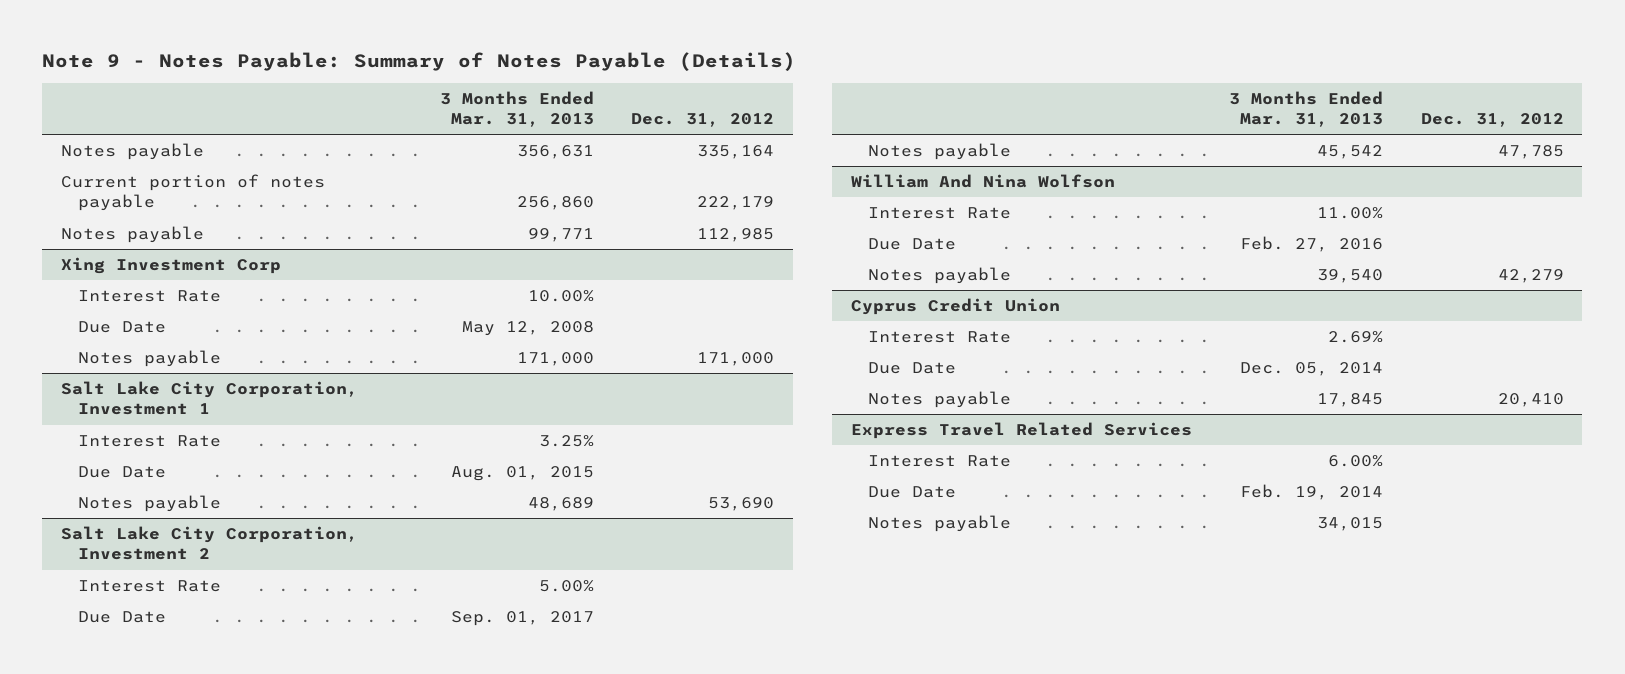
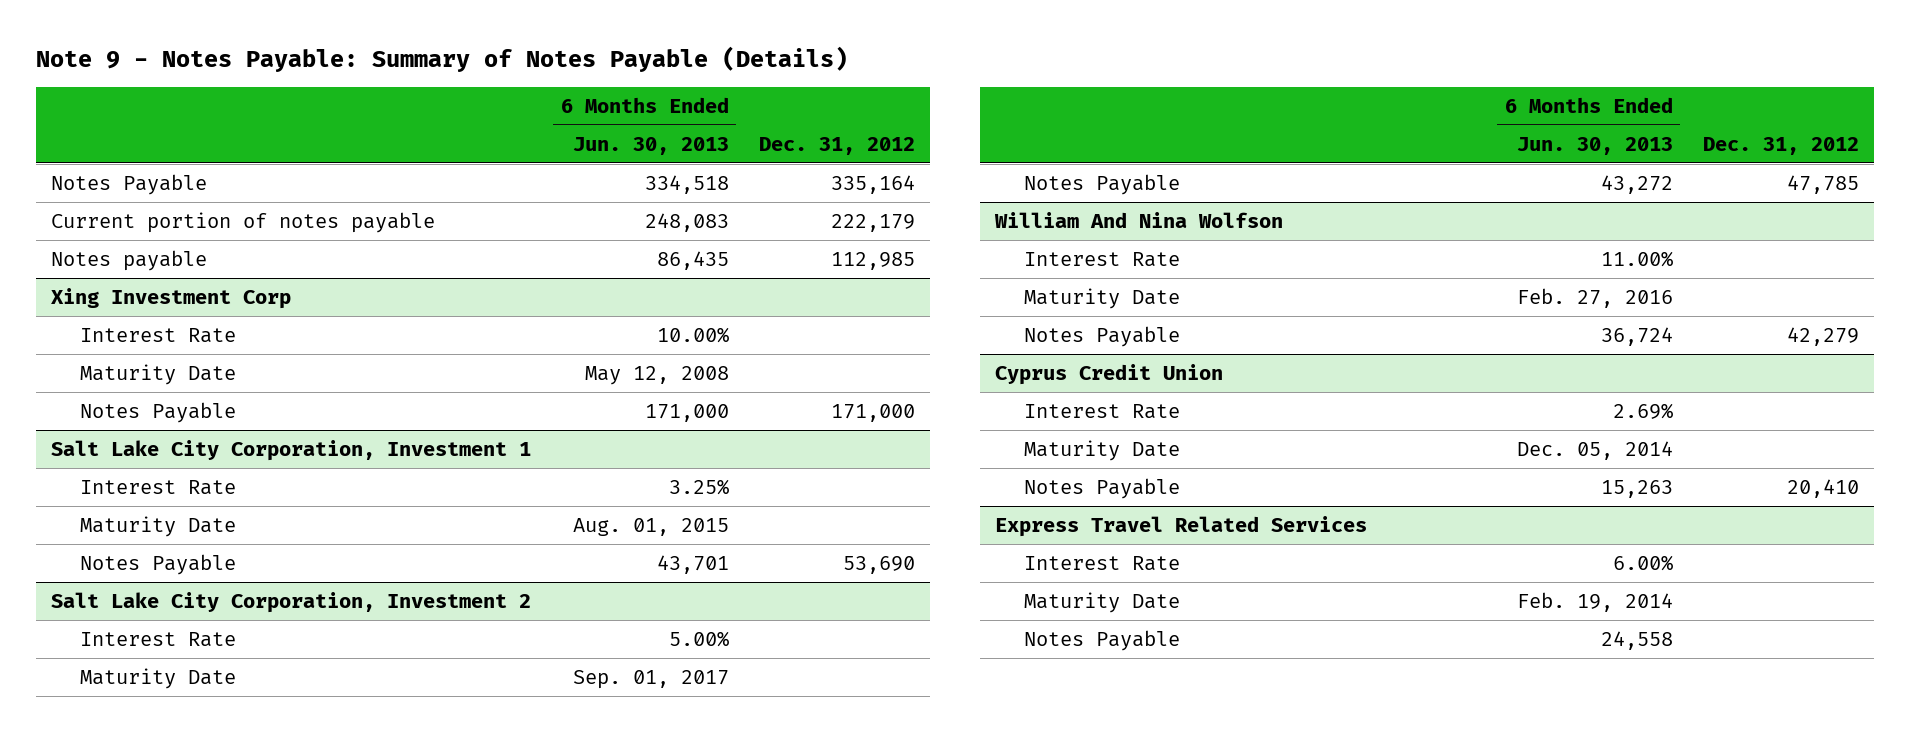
- | 3 Months Ended Mar. 31, 2013 | Dec. 31, 2012
+ | 6 Months Ended Jun. 30, 2013 | Dec. 31, 2012
- Notes payable | 356,631 | 335,164
+ Notes Payable | 334,518 | 335,164
@ Xing Investment Corp
- Due Date | May 12, 2008 |
- Notes payable | 171,000 | 171,000
+ Maturity Date | May 12, 2008 |
+ Notes Payable | 171,000 | 171,000
@ Salt Lake City Corporation, Investment 1
- Due Date | Aug. 01, 2015 |
- Notes payable | 48,689 | 53,690
+ Maturity Date | Aug. 01, 2015 |
+ Notes Payable | 43,701 | 53,690
@ Salt Lake City Corporation, Investment 2
- Due Date | Sep. 01, 2017 |
- Notes payable | 45,542 | 47,785
+ Maturity Date | Sep. 01, 2017 |
+ Notes Payable | 43,272 | 47,785
@ William And Nina Wolfson
- Due Date | Feb. 27, 2016 |
- Notes payable | 39,540 | 42,279
+ Maturity Date | Feb. 27, 2016 |
+ Notes Payable | 36,724 | 42,279
@ Cyprus Credit Union
- Due Date | Dec. 05, 2014 |
- Notes payable | 17,845 | 20,410
+ Maturity Date | Dec. 05, 2014 |
+ Notes Payable | 15,263 | 20,410
@ Express Travel Related Services
- Due Date | Feb. 19, 2014 |
- Notes payable | 34,015 |
+ Maturity Date | Feb. 19, 2014 |
+ Notes Payable | 24,558 |

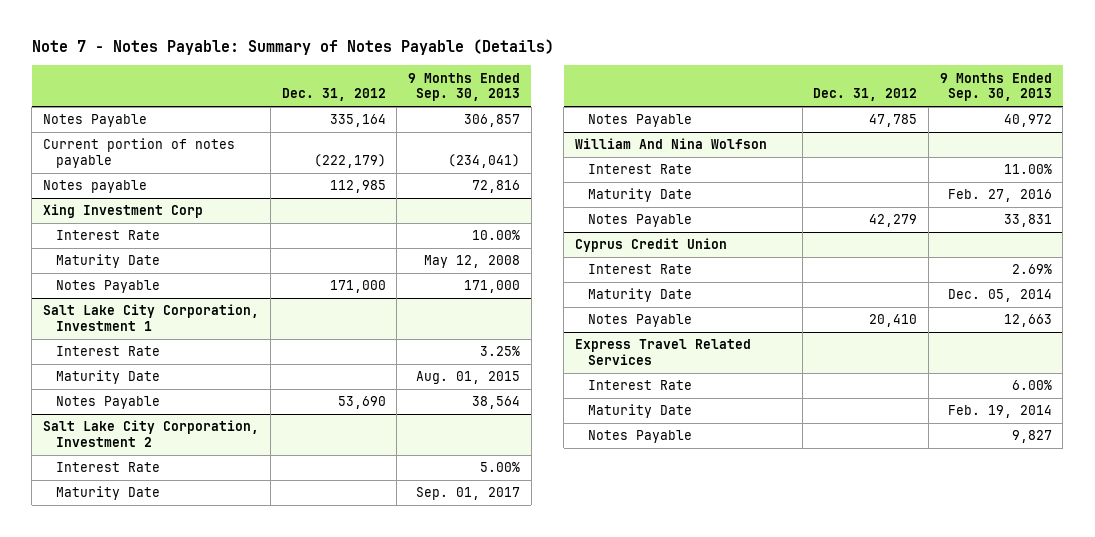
- Note 9 - Notes Payable: Summary of Notes Payable (Details)
+ Note 7 - Notes Payable: Summary of Notes Payable (Details)
- | 6 Months Ended Jun. 30, 2013 | Dec. 31, 2012
+ | Dec. 31, 2012 | 9 Months Ended Sep. 30, 2013
- Current portion of notes payable | 248,083 | 222,179
+ Current portion of notes payable | (222,179) | (234,041)

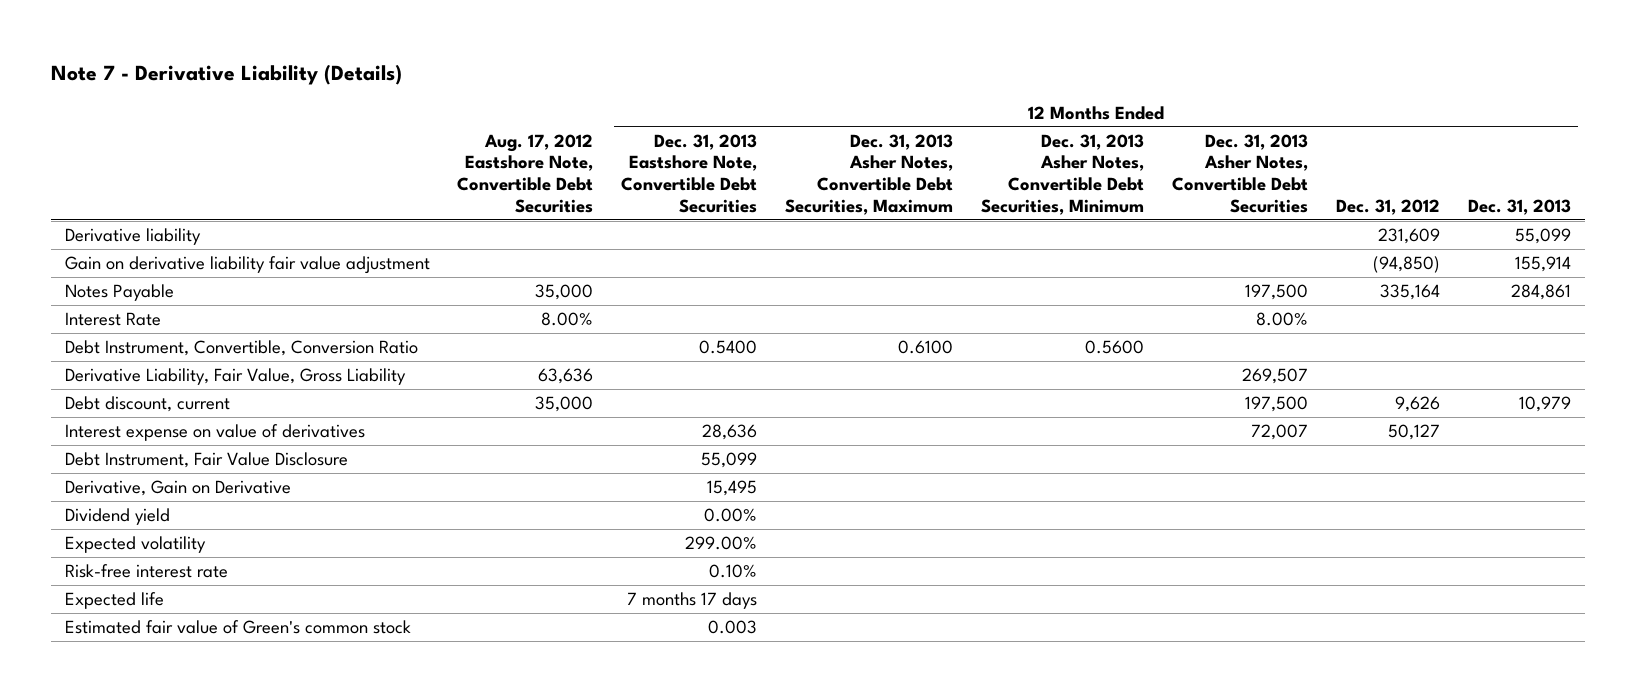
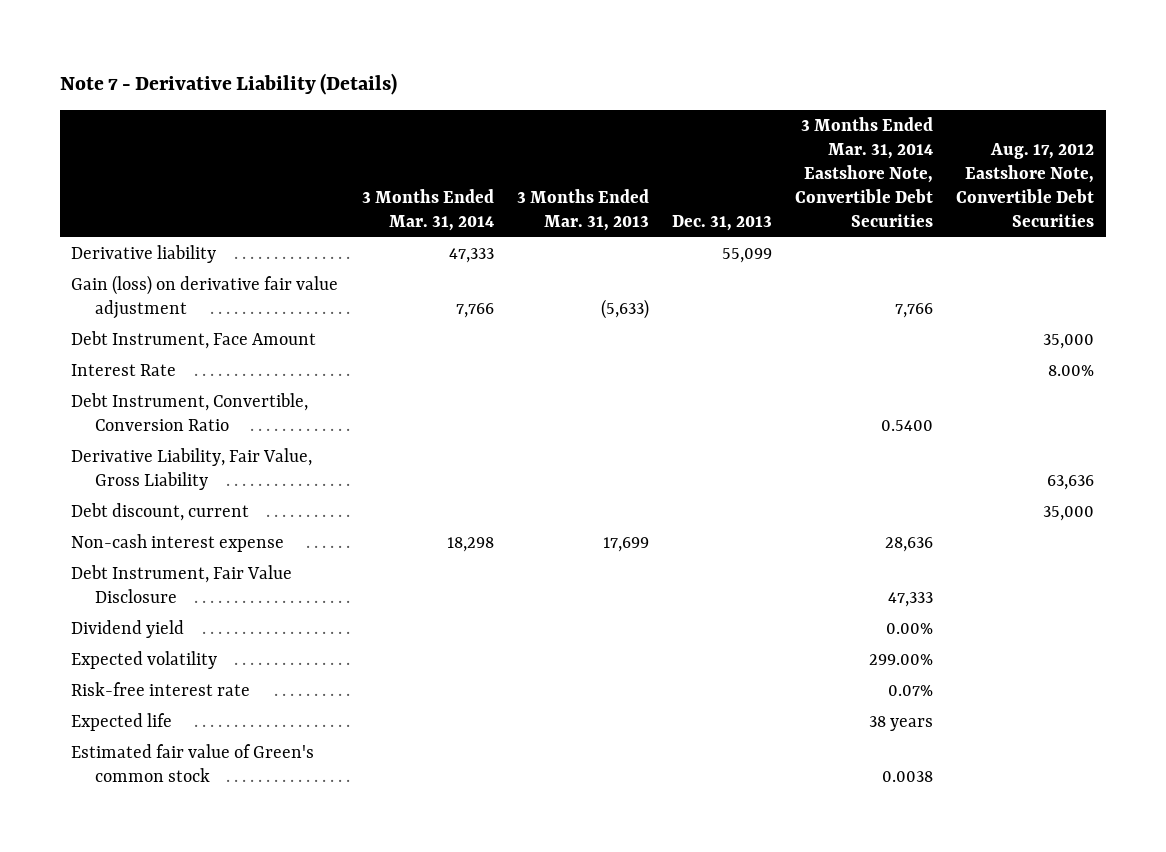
- | Aug. 17, 2012 Eastshore Note, Convertible Debt Securities | 12 Months Ended Dec. 31, 2013 Eastshore Note, Convertible Debt Securities | 12 Months Ended Dec. 31, 2013 Asher Notes, Convertible Debt Securities, Maximum | 12 Months Ended Dec. 31, 2013 Asher Notes, Convertible Debt Securities, Minimum | 12 Months Ended Dec. 31, 2013 Asher Notes, Convertible Debt Securities | 12 Months Ended Dec. 31, 2012 | 12 Months Ended Dec. 31, 2013
+ | 3 Months Ended Mar. 31, 2014 | 3 Months Ended Mar. 31, 2013 | Dec. 31, 2013 | 3 Months Ended Mar. 31, 2014 Eastshore Note, Convertible Debt Securities | Aug. 17, 2012 Eastshore Note, Convertible Debt Securities
- Gain on derivative liability fair value adjustment | | | | | | (94,850) | 155,914
- Notes Payable | 35,000 | | | | 197,500 | 335,164 | 284,861
+ Gain (loss) on derivative fair value adjustment | 7,766 | (5,633) | | 7,766 |
+ Debt Instrument, Face Amount | | | | | 35,000
- Interest expense on value of derivatives | | 28,636 | | | 72,007 | 50,127 |
+ Non-cash interest expense | 18,298 | 17,699 | | 28,636 |
- Derivative, Gain on Derivative | | 15,495 | | | | |

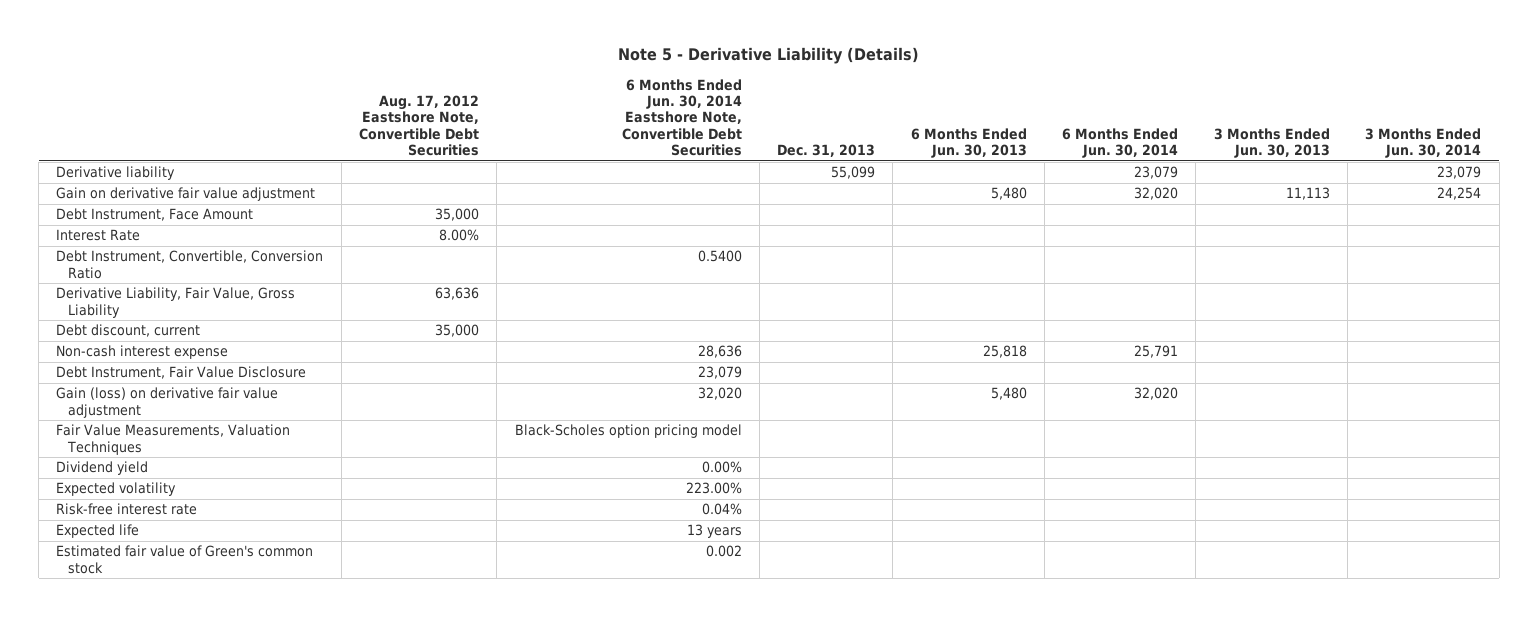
- Note 7 - Derivative Liability (Details)
+ Note 5 - Derivative Liability (Details)
- | 3 Months Ended Mar. 31, 2014 | 3 Months Ended Mar. 31, 2013 | Dec. 31, 2013 | 3 Months Ended Mar. 31, 2014 Eastshore Note, Convertible Debt Securities | Aug. 17, 2012 Eastshore Note, Convertible Debt Securities
+ | Aug. 17, 2012 Eastshore Note, Convertible Debt Securities | 6 Months Ended Jun. 30, 2014 Eastshore Note, Convertible Debt Securities | Dec. 31, 2013 | 6 Months Ended Jun. 30, 2013 | 6 Months Ended Jun. 30, 2014 | 3 Months Ended Jun. 30, 2013 | 3 Months Ended Jun. 30, 2014
+ Gain on derivative fair value adjustment | | | | 5,480 | 32,020 | 11,113 | 24,254
moved down: Gain (loss) on derivative fair value adjustment | | 32,020 | | 5,480 | 32,020 | |
+ Fair Value Measurements, Valuation Techniques | | Black-Scholes option pricing model | | | | |

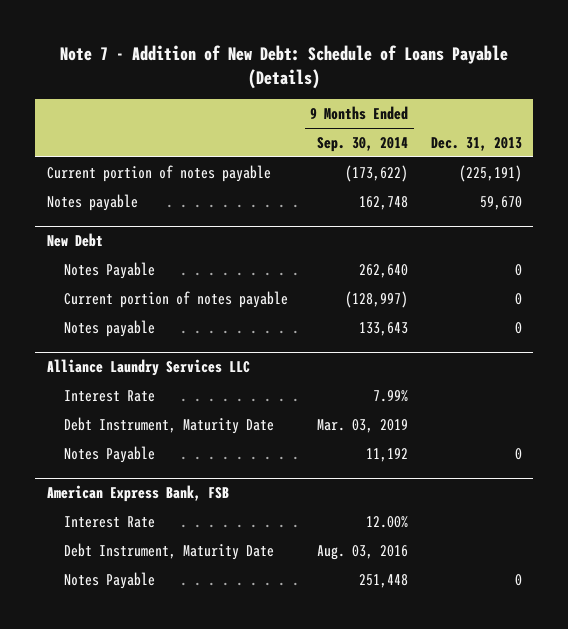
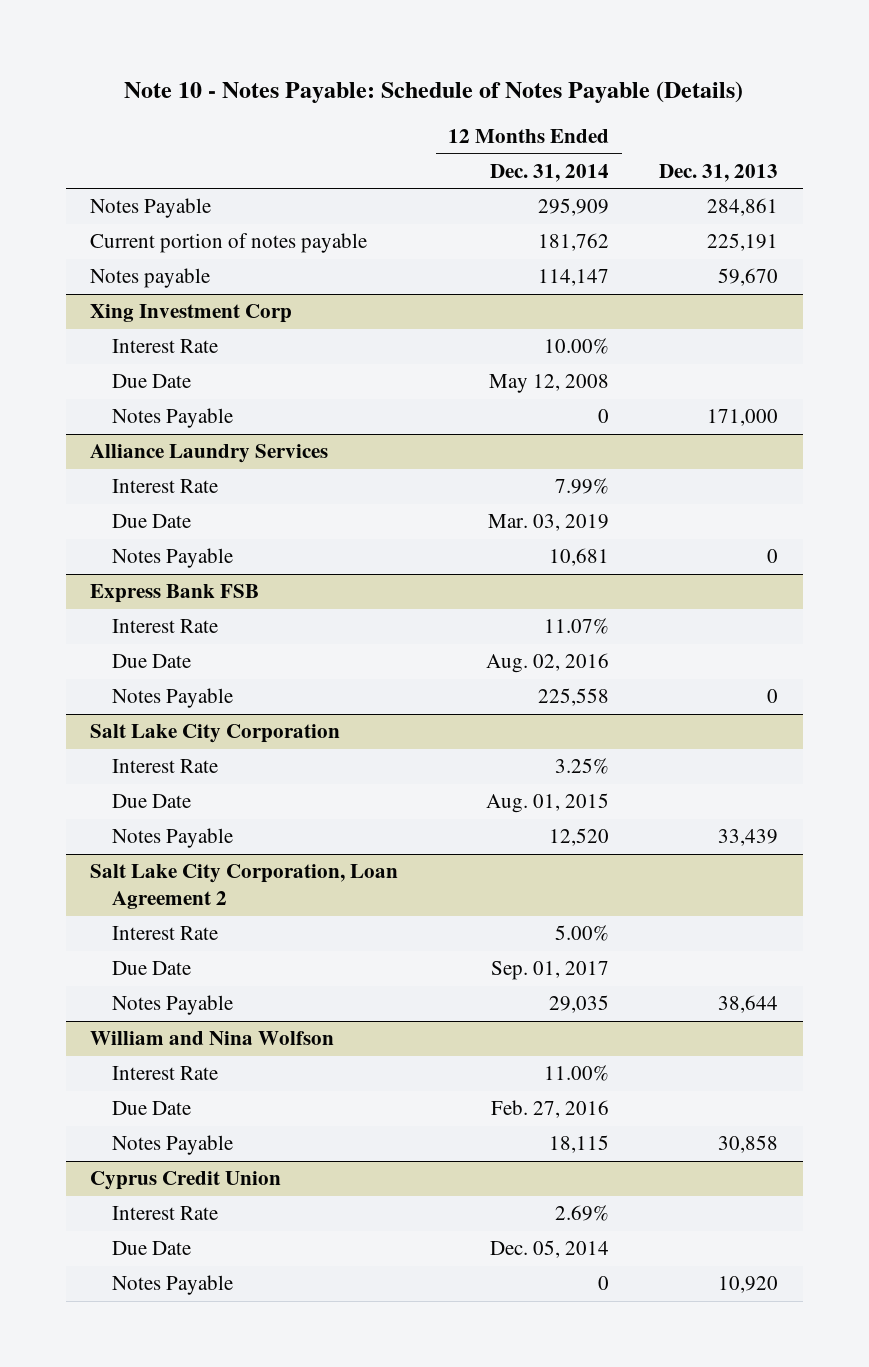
- Note 7 - Addition of New Debt: Schedule of Loans Payable (Details)
+ Note 10 - Notes Payable: Schedule of Notes Payable (Details)
- | 9 Months Ended Sep. 30, 2014 | Dec. 31, 2013
+ | 12 Months Ended Dec. 31, 2014 | Dec. 31, 2013
- Current portion of notes payable | (173,622) | (225,191)
+ Notes Payable | 295,909 | 284,861
+ Current portion of notes payable | 181,762 | 225,191
- New Debt
- Notes Payable | 262,640 | 0
- Current portion of notes payable | (128,997) | 0
- Notes payable | 133,643 | 0
- Alliance Laundry Services LLC
+ Xing Investment Corp
+ Interest Rate | 10.00% |
+ Due Date | May 12, 2008 |
+ Notes Payable | 0 | 171,000
+ Alliance Laundry Services
- Debt Instrument, Maturity Date | Mar. 03, 2019 |
+ Due Date | Mar. 03, 2019 |
- American Express Bank, FSB
+ Express Bank FSB
- Debt Instrument, Maturity Date | Aug. 03, 2016 |
+ Due Date | Aug. 02, 2016 |
+ Salt Lake City Corporation
+ Interest Rate | 3.25% |
+ Due Date | Aug. 01, 2015 |
+ Notes Payable | 12,520 | 33,439
+ Salt Lake City Corporation, Loan Agreement 2
+ Interest Rate | 5.00% |
+ Due Date | Sep. 01, 2017 |
+ Notes Payable | 29,035 | 38,644
+ William and Nina Wolfson
+ Interest Rate | 11.00% |
+ Due Date | Feb. 27, 2016 |
+ Notes Payable | 18,115 | 30,858
+ Cyprus Credit Union
+ Interest Rate | 2.69% |
+ Due Date | Dec. 05, 2014 |
+ Notes Payable | 0 | 10,920

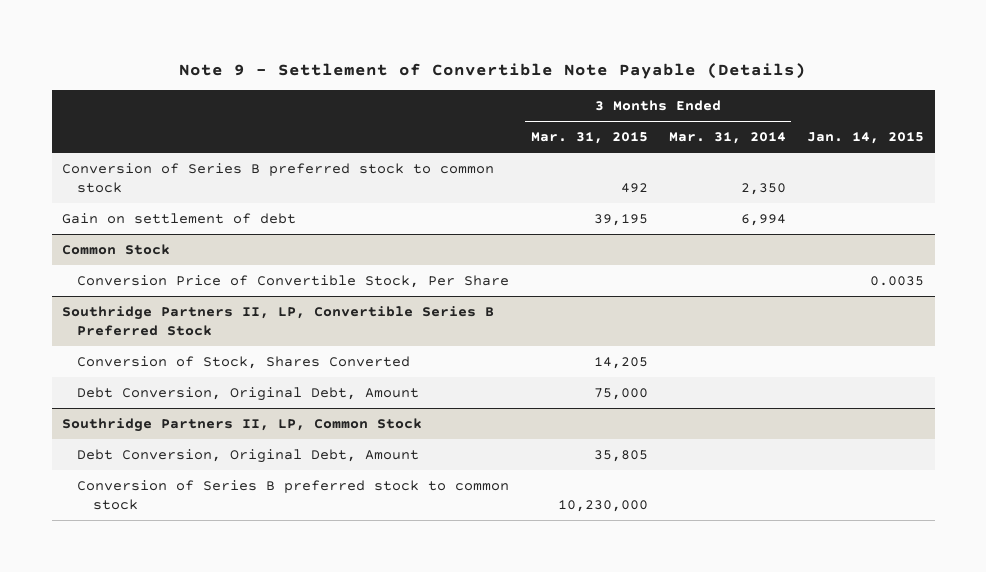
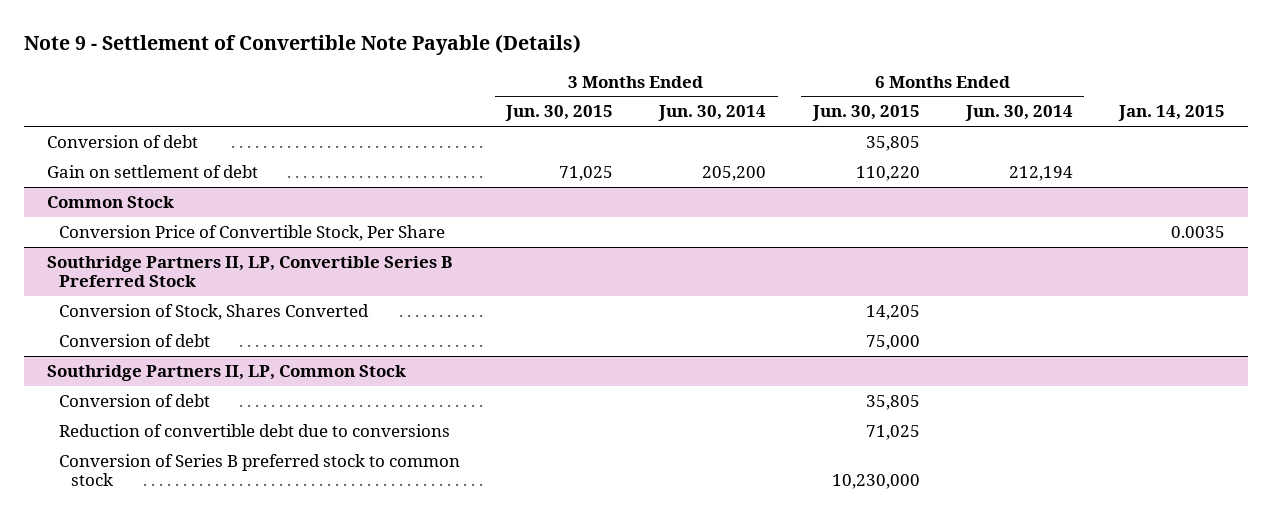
- | 3 Months Ended Mar. 31, 2015 | 3 Months Ended Mar. 31, 2014 | Jan. 14, 2015
+ | 3 Months Ended Jun. 30, 2015 | 3 Months Ended Jun. 30, 2014 | 6 Months Ended Jun. 30, 2015 | 6 Months Ended Jun. 30, 2014 | Jan. 14, 2015
- Conversion of Series B preferred stock to common stock | 492 | 2,350 |
+ Conversion of debt | | | 35,805 | |
@ Southridge Partners II, LP, Convertible Series B Preferred Stock
- Debt Conversion, Original Debt, Amount | 75,000 | |
+ Conversion of debt | | | 75,000 | |
@ Southridge Partners II, LP, Common Stock
- Debt Conversion, Original Debt, Amount | 35,805 | |
+ Conversion of debt | | | 35,805 | |
+ Reduction of convertible debt due to conversions | | | 71,025 | |

